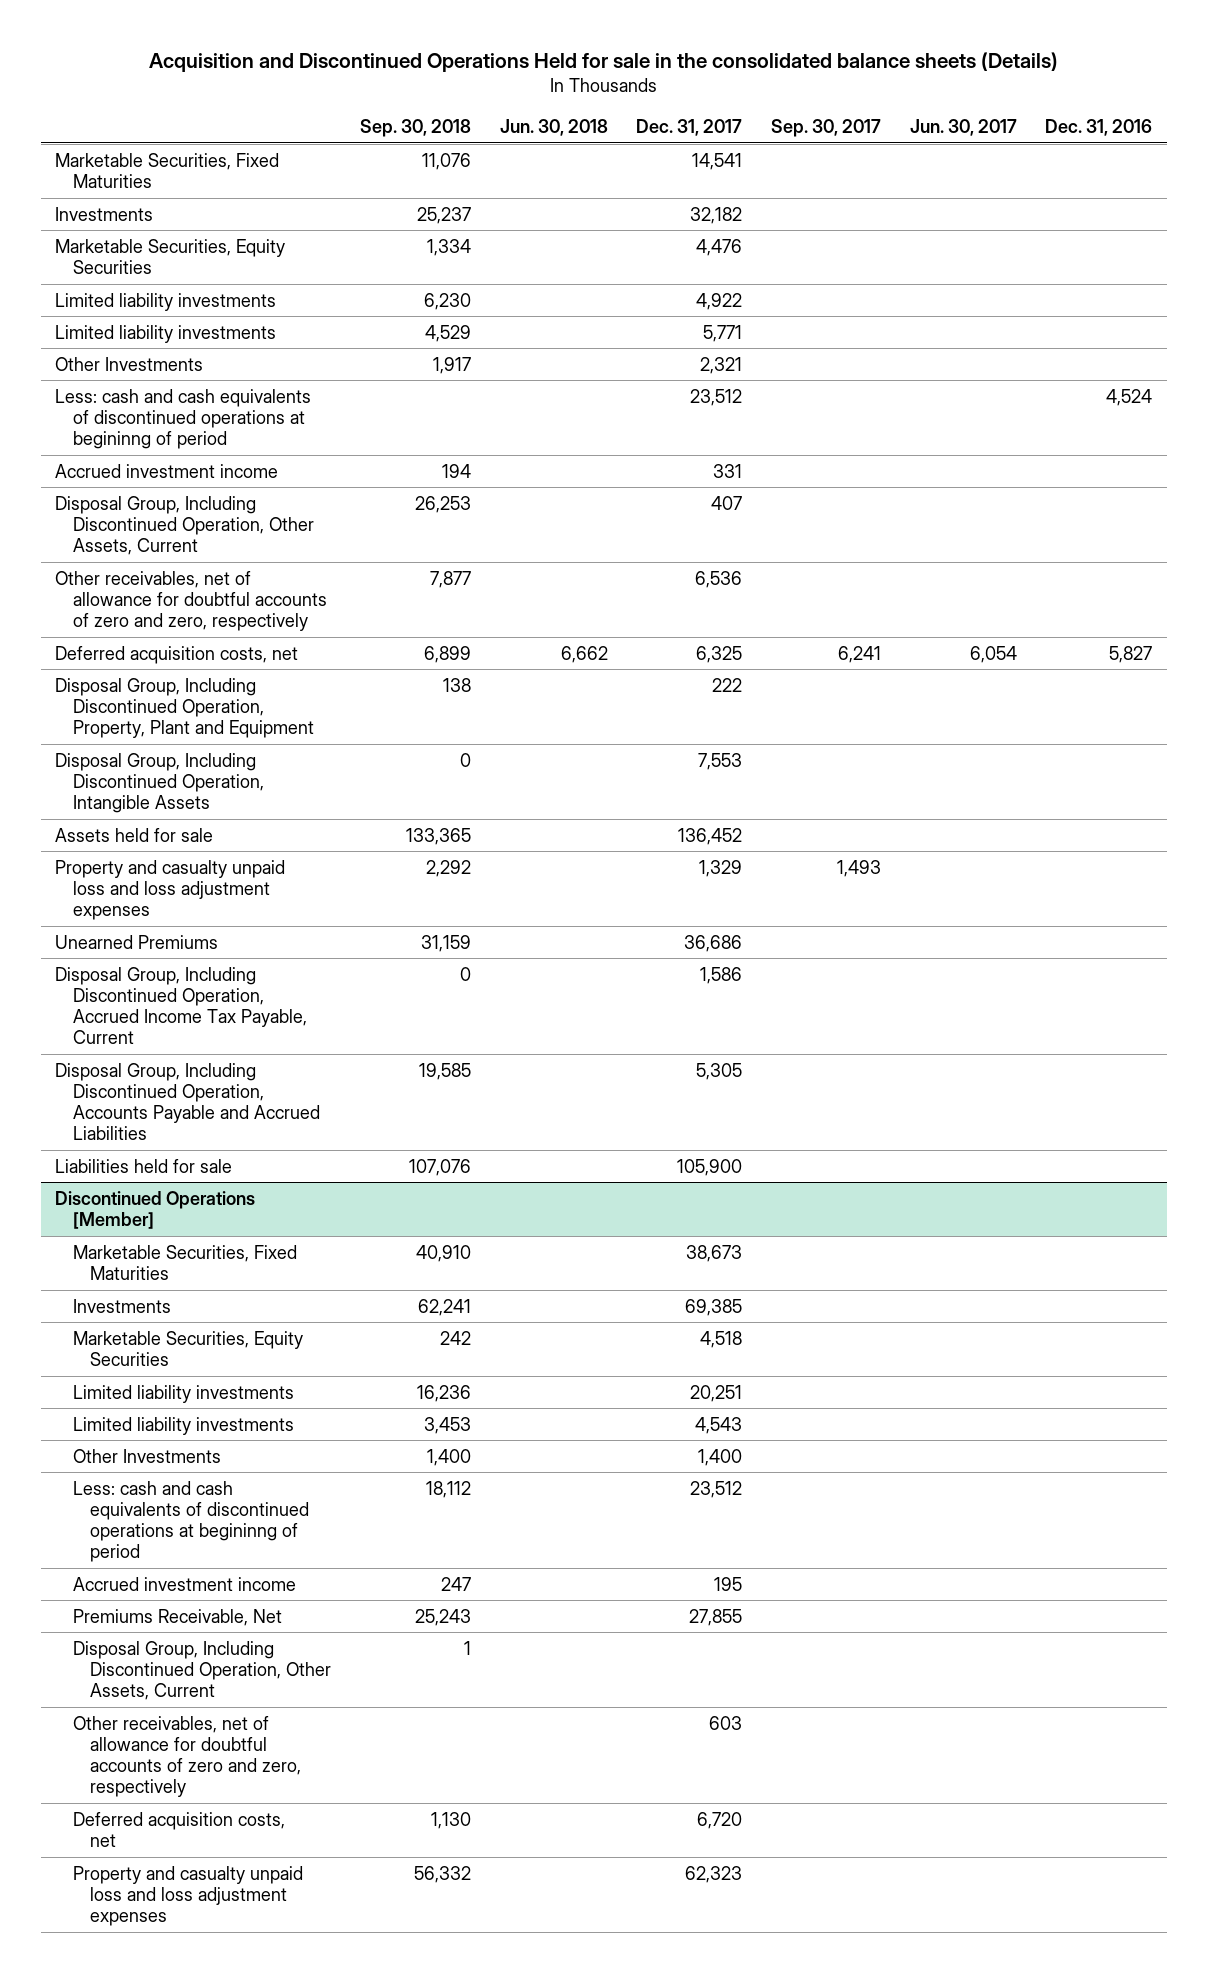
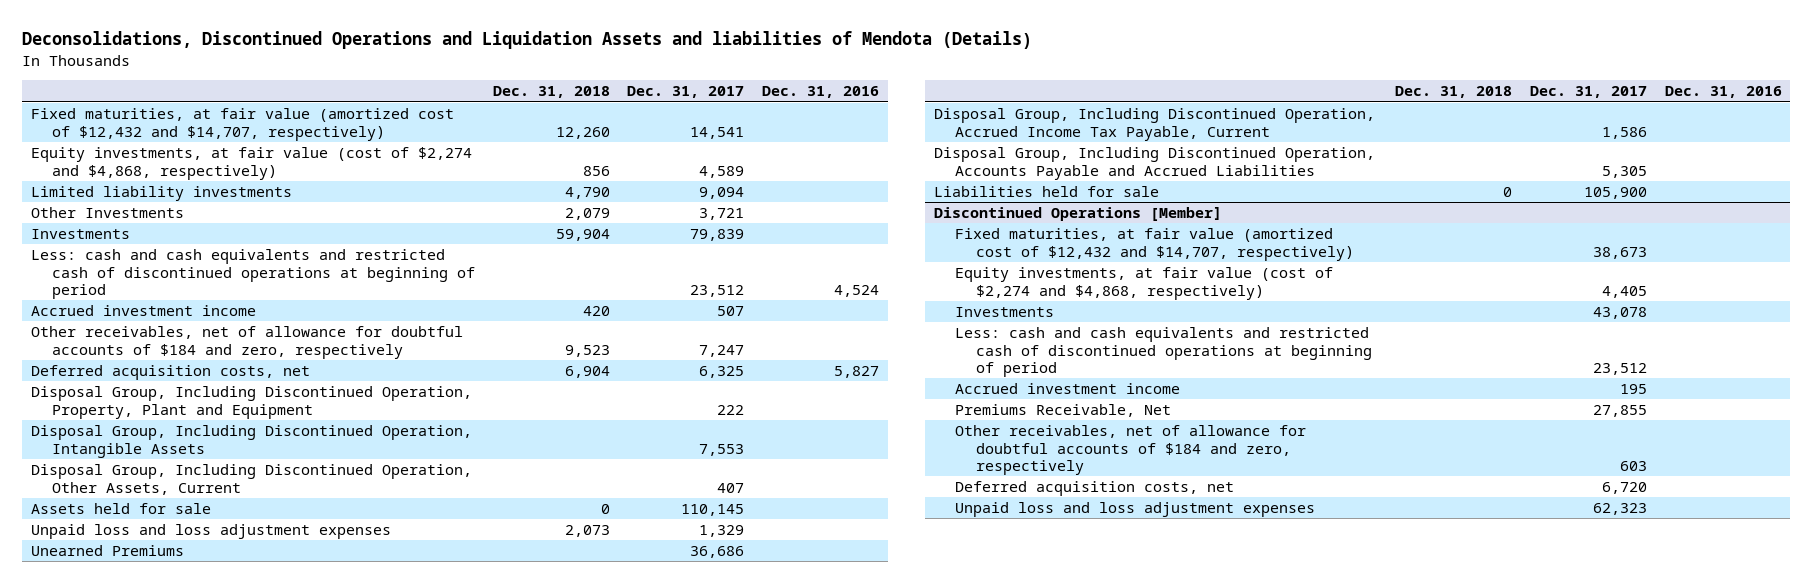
- Acquisition and Discontinued Operations Held for sale in the consolidated balance sheets (Details)
+ Deconsolidations, Discontinued Operations and Liquidation Assets and liabilities of Mendota (Details)
- | Sep. 30, 2018 | Jun. 30, 2018 | Dec. 31, 2017 | Sep. 30, 2017 | Jun. 30, 2017 | Dec. 31, 2016
+ | Dec. 31, 2018 | Dec. 31, 2017 | Dec. 31, 2016
- Marketable Securities, Fixed Maturities | 11,076 | | 14,541 | | |
- Investments | 25,237 | | 32,182 | | |
- Marketable Securities, Equity Securities | 1,334 | | 4,476 | | |
- Limited liability investments | 6,230 | | 4,922 | | |
- Limited liability investments | 4,529 | | 5,771 | | |
- Other Investments | 1,917 | | 2,321 | | |
- Less: cash and cash equivalents of discontinued operations at begininng of period | | | 23,512 | | | 4,524
- Accrued investment income | 194 | | 331 | | |
- Other receivables, net of allowance for doubtful accounts of zero and zero, respectively | 7,877 | | 6,536 | | |
+ Fixed maturities, at fair value (amortized cost of $12,432 and $14,707, respectively) | 12,260 | 14,541 |
+ Equity investments, at fair value (cost of $2,274 and $4,868, respectively) | 856 | 4,589 |
+ Limited liability investments | 4,790 | 9,094 |
+ Other Investments | 2,079 | 3,721 |
+ Investments | 59,904 | 79,839 |
+ Less: cash and cash equivalents and restricted cash of discontinued operations at beginning of period | | 23,512 | 4,524
+ Accrued investment income | 420 | 507 |
+ Other receivables, net of allowance for doubtful accounts of $184 and zero, respectively | 9,523 | 7,247 |
- Assets held for sale | 133,365 | | 136,452 | | |
- Property and casualty unpaid loss and loss adjustment expenses | 2,292 | | 1,329 | 1,493 | |
moved down: Disposal Group, Including Discontinued Operation, Other Assets, Current | | 407 |
+ Assets held for sale | 0 | 110,145 |
+ Unpaid loss and loss adjustment expenses | 2,073 | 1,329 |
@ Discontinued Operations [Member]
- Marketable Securities, Fixed Maturities | 40,910 | | 38,673 | | |
- Investments | 62,241 | | 69,385 | | |
- Marketable Securities, Equity Securities | 242 | | 4,518 | | |
- Limited liability investments | 16,236 | | 20,251 | | |
- Limited liability investments | 3,453 | | 4,543 | | |
- Other Investments | 1,400 | | 1,400 | | |
- Less: cash and cash equivalents of discontinued operations at begininng of period | 18,112 | | 23,512 | | |
+ Fixed maturities, at fair value (amortized cost of $12,432 and $14,707, respectively) | | 38,673 |
+ Equity investments, at fair value (cost of $2,274 and $4,868, respectively) | | 4,405 |
+ Investments | | 43,078 |
+ Less: cash and cash equivalents and restricted cash of discontinued operations at beginning of period | | 23,512 |
- Disposal Group, Including Discontinued Operation, Other Assets, Current | 1 | | | | |
- Other receivables, net of allowance for doubtful accounts of zero and zero, respectively | | | 603 | | |
+ Other receivables, net of allowance for doubtful accounts of $184 and zero, respectively | | 603 |
- Property and casualty unpaid loss and loss adjustment expenses | 56,332 | | 62,323 | | |
+ Unpaid loss and loss adjustment expenses | | 62,323 |

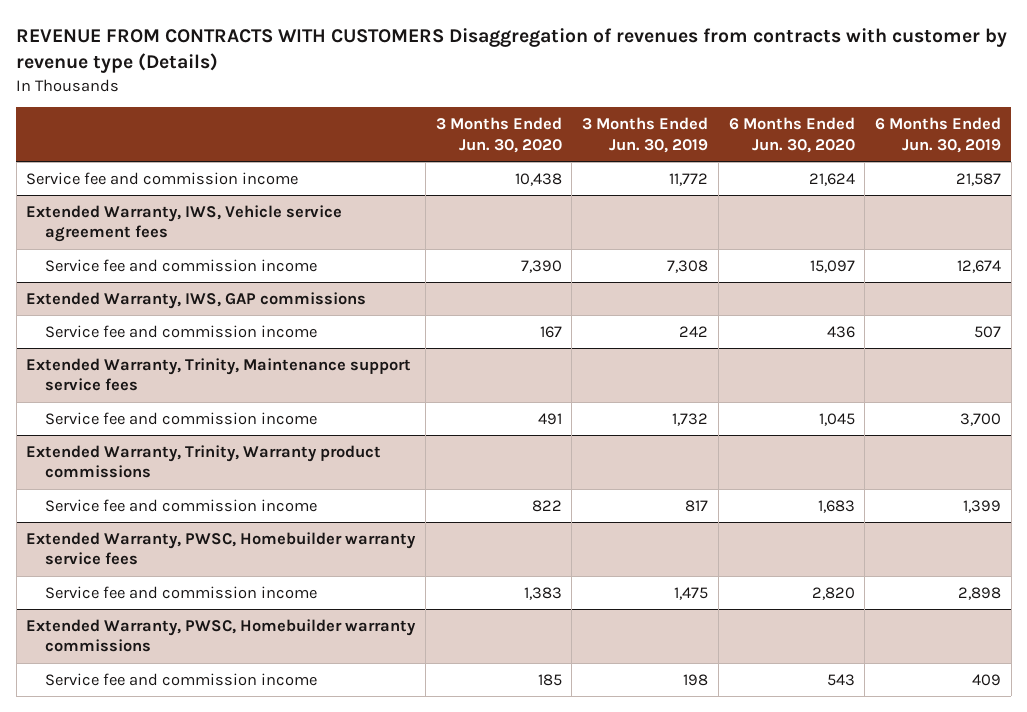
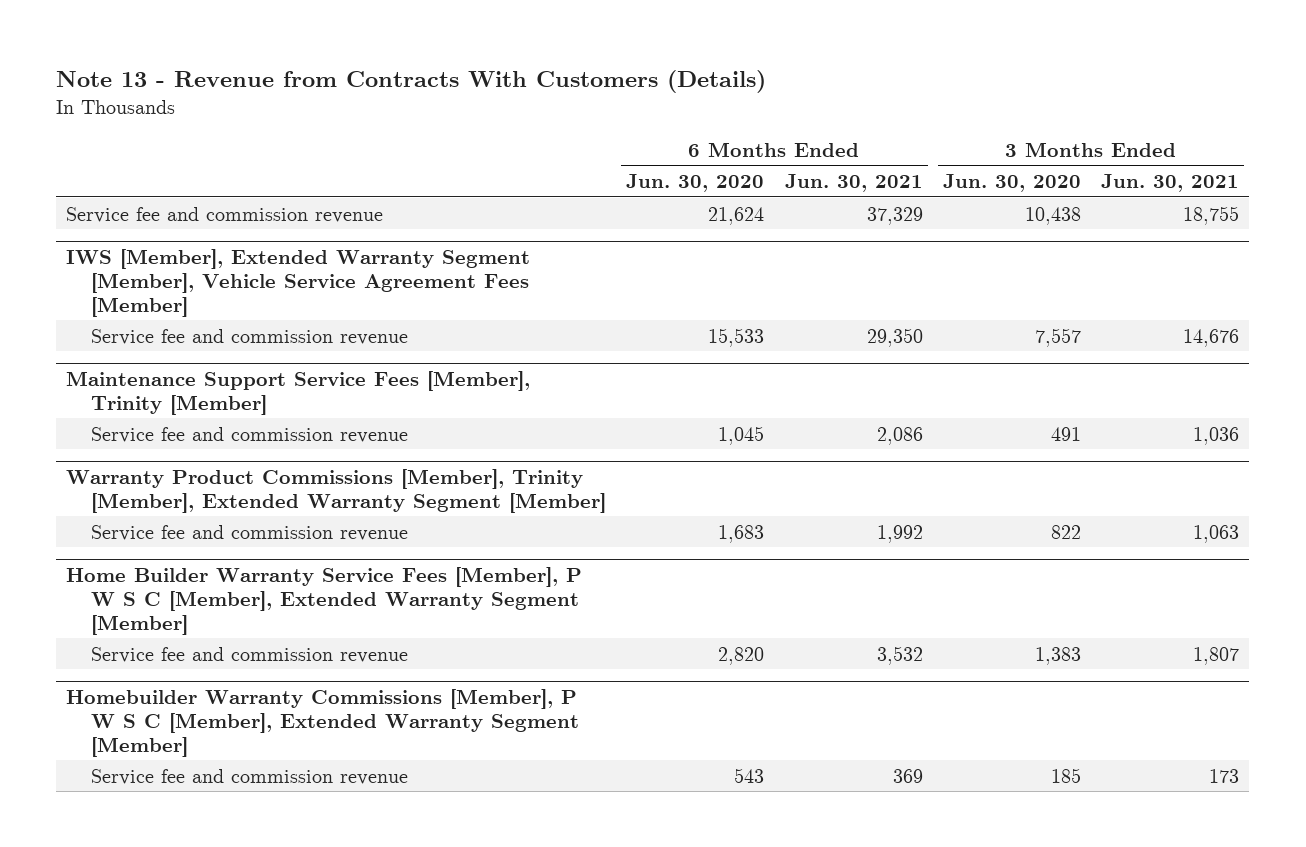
- REVENUE FROM CONTRACTS WITH CUSTOMERS Disaggregation of revenues from contracts with customer by revenue type (Details)
+ Note 13 - Revenue from Contracts With Customers (Details)
- | 3 Months Ended Jun. 30, 2020 | 3 Months Ended Jun. 30, 2019 | 6 Months Ended Jun. 30, 2020 | 6 Months Ended Jun. 30, 2019
+ | 6 Months Ended Jun. 30, 2020 | 6 Months Ended Jun. 30, 2021 | 3 Months Ended Jun. 30, 2020 | 3 Months Ended Jun. 30, 2021
- Service fee and commission income | 10,438 | 11,772 | 21,624 | 21,587
- Extended Warranty, IWS, Vehicle service agreement fees
- Service fee and commission income | 7,390 | 7,308 | 15,097 | 12,674
- Extended Warranty, IWS, GAP commissions
- Service fee and commission income | 167 | 242 | 436 | 507
- Extended Warranty, Trinity, Maintenance support service fees
- Service fee and commission income | 491 | 1,732 | 1,045 | 3,700
- Extended Warranty, Trinity, Warranty product commissions
- Service fee and commission income | 822 | 817 | 1,683 | 1,399
- Extended Warranty, PWSC, Homebuilder warranty service fees
- Service fee and commission income | 1,383 | 1,475 | 2,820 | 2,898
- Extended Warranty, PWSC, Homebuilder warranty commissions
- Service fee and commission income | 185 | 198 | 543 | 409
+ Service fee and commission revenue | 21,624 | 37,329 | 10,438 | 18,755
+ IWS [Member], Extended Warranty Segment [Member], Vehicle Service Agreement Fees [Member]
+ Service fee and commission revenue | 15,533 | 29,350 | 7,557 | 14,676
+ Maintenance Support Service Fees [Member], Trinity [Member]
+ Service fee and commission revenue | 1,045 | 2,086 | 491 | 1,036
+ Warranty Product Commissions [Member], Trinity [Member], Extended Warranty Segment [Member]
+ Service fee and commission revenue | 1,683 | 1,992 | 822 | 1,063
+ Home Builder Warranty Service Fees [Member], P W S C [Member], Extended Warranty Segment [Member]
+ Service fee and commission revenue | 2,820 | 3,532 | 1,383 | 1,807
+ Homebuilder Warranty Commissions [Member], P W S C [Member], Extended Warranty Segment [Member]
+ Service fee and commission revenue | 543 | 369 | 185 | 173

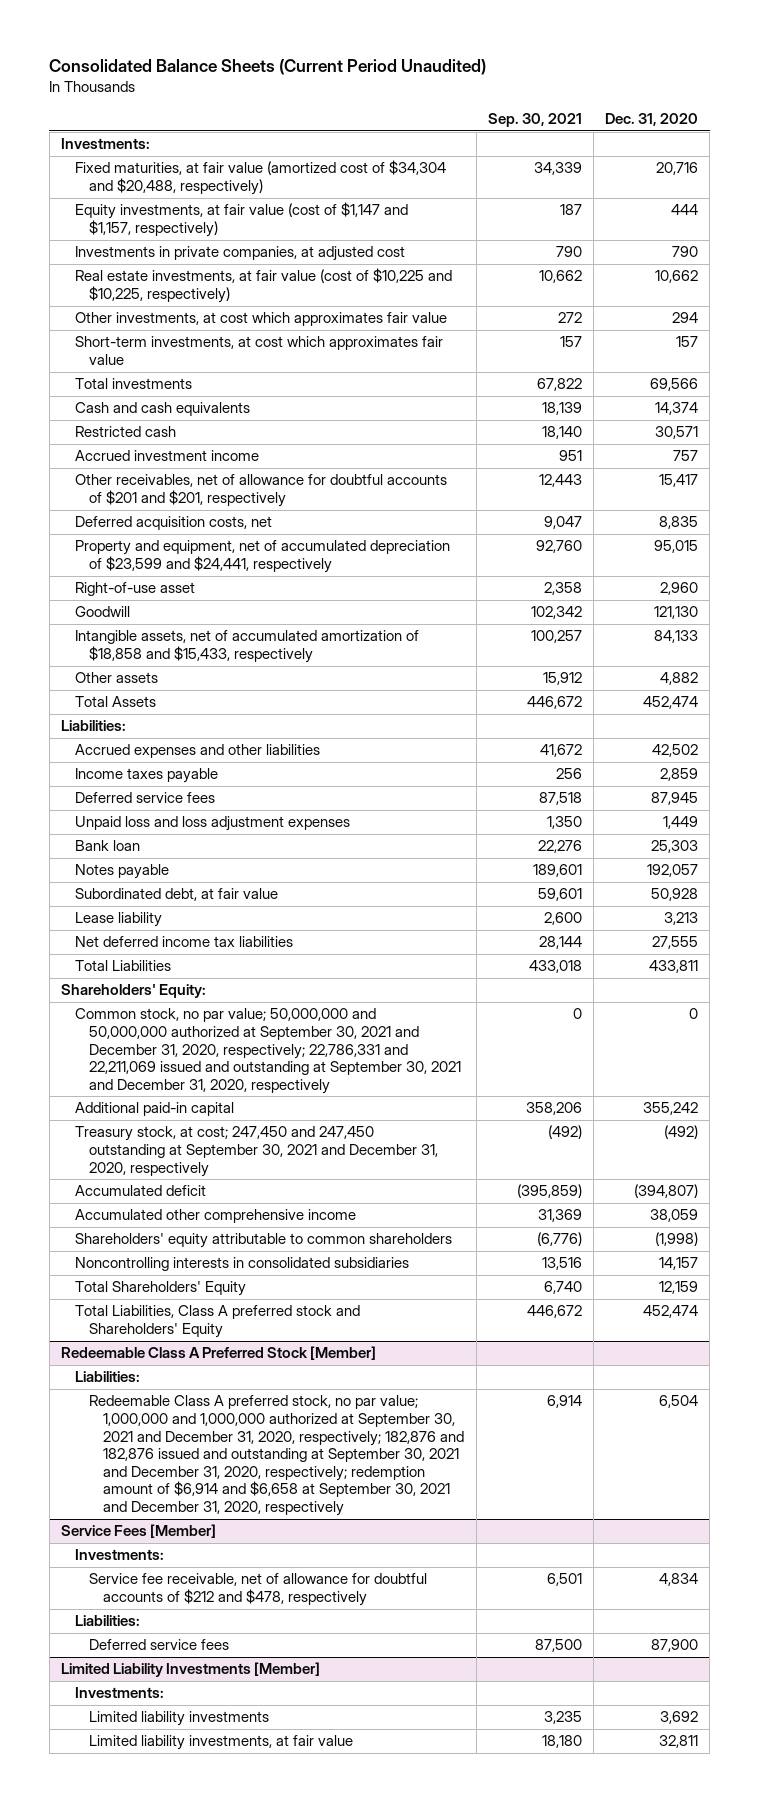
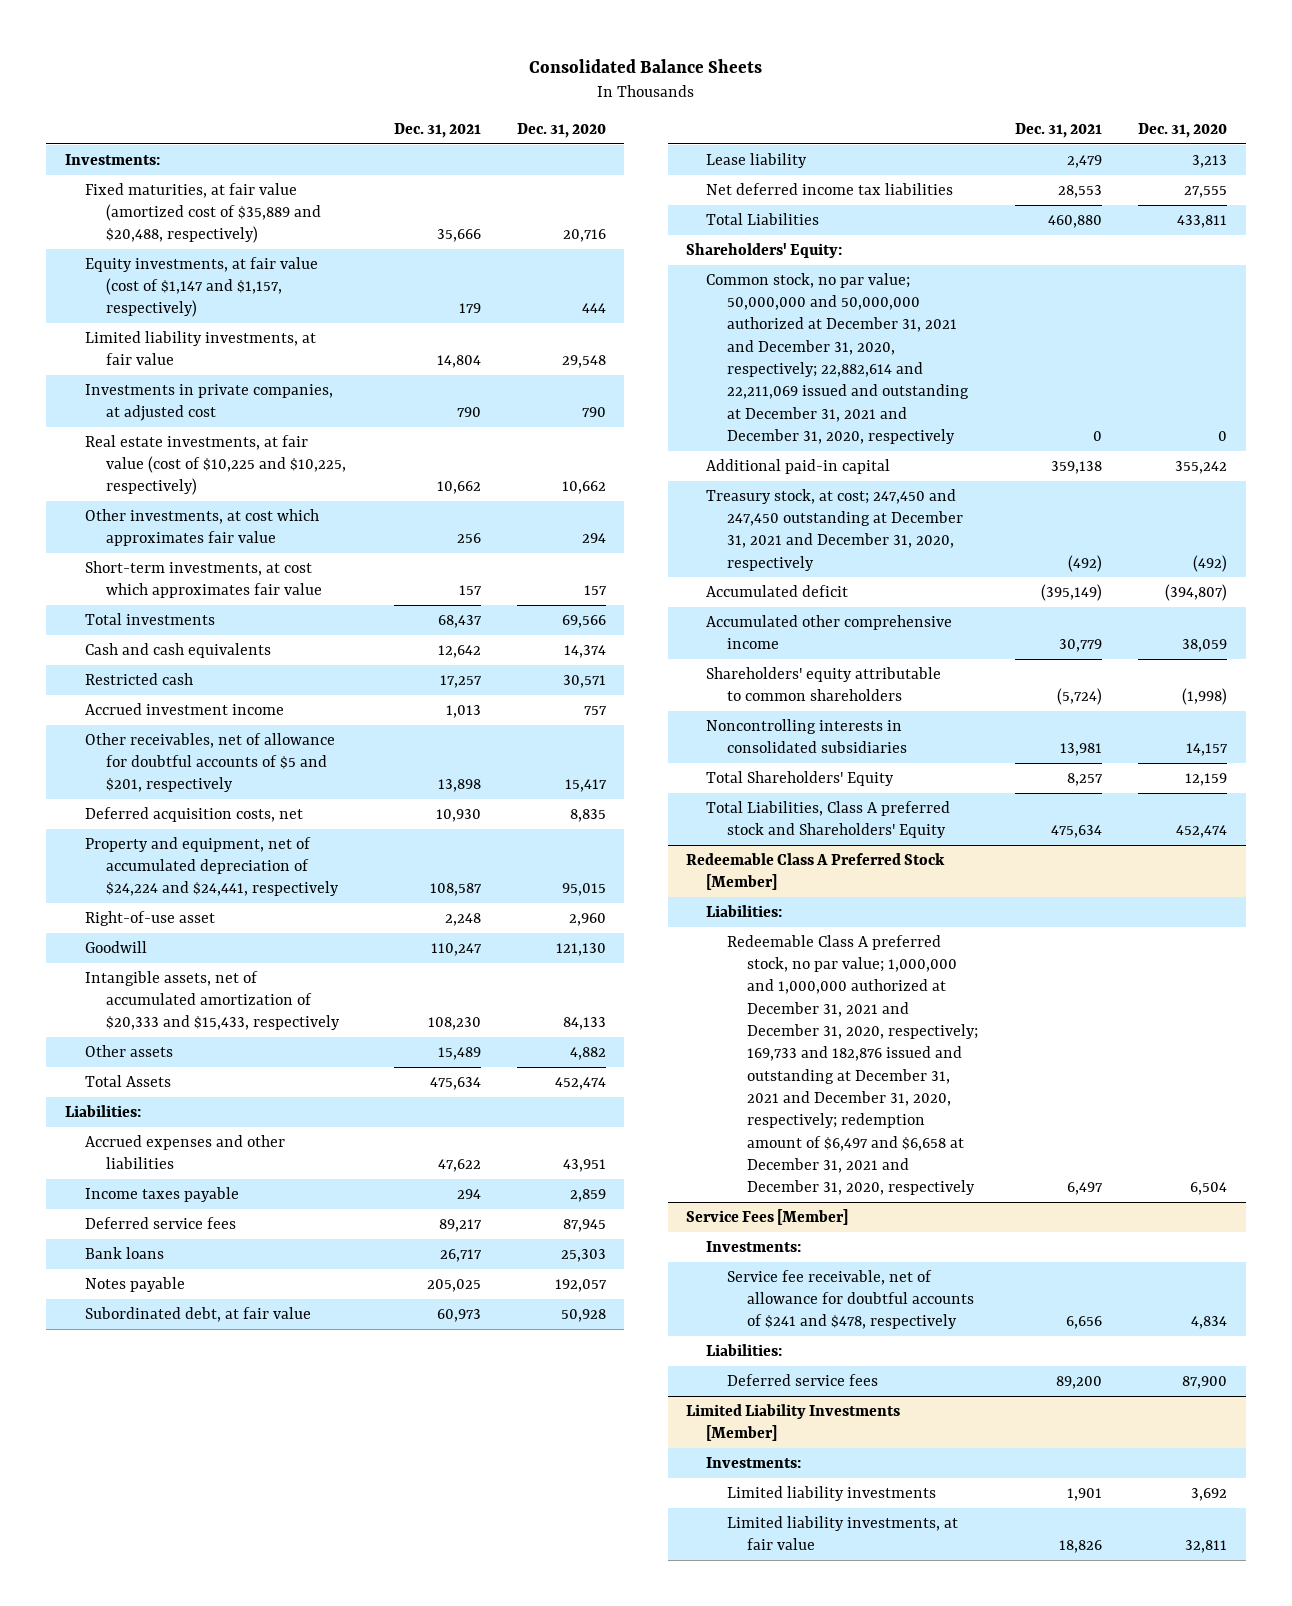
- Consolidated Balance Sheets (Current Period Unaudited)
+ Consolidated Balance Sheets
- | Sep. 30, 2021 | Dec. 31, 2020
+ | Dec. 31, 2021 | Dec. 31, 2020
- Fixed maturities, at fair value (amortized cost of $34,304 and $20,488, respectively) | 34,339 | 20,716
+ Fixed maturities, at fair value (amortized cost of $35,889 and $20,488, respectively) | 35,666 | 20,716
+ Limited liability investments, at fair value | 14,804 | 29,548
- Other receivables, net of allowance for doubtful accounts of $201 and $201, respectively | 12,443 | 15,417
+ Other receivables, net of allowance for doubtful accounts of $5 and $201, respectively | 13,898 | 15,417
- Property and equipment, net of accumulated depreciation of $23,599 and $24,441, respectively | 92,760 | 95,015
+ Property and equipment, net of accumulated depreciation of $24,224 and $24,441, respectively | 108,587 | 95,015
- Intangible assets, net of accumulated amortization of $18,858 and $15,433, respectively | 100,257 | 84,133
+ Intangible assets, net of accumulated amortization of $20,333 and $15,433, respectively | 108,230 | 84,133
- Accrued expenses and other liabilities | 41,672 | 42,502
+ Accrued expenses and other liabilities | 47,622 | 43,951
- Unpaid loss and loss adjustment expenses | 1,350 | 1,449
- Bank loan | 22,276 | 25,303
+ Bank loans | 26,717 | 25,303
- Common stock, no par value; 50,000,000 and 50,000,000 authorized at September 30, 2021 and December 31, 2020, respectively; 22,786,331 and 22,211,069 issued and outstanding at September 30, 2021 and December 31, 2020, respectively | 0 | 0
+ Common stock, no par value; 50,000,000 and 50,000,000 authorized at December 31, 2021 and December 31, 2020, respectively; 22,882,614 and 22,211,069 issued and outstanding at December 31, 2021 and December 31, 2020, respectively | 0 | 0
- Treasury stock, at cost; 247,450 and 247,450 outstanding at September 30, 2021 and December 31, 2020, respectively | (492) | (492)
+ Treasury stock, at cost; 247,450 and 247,450 outstanding at December 31, 2021 and December 31, 2020, respectively | (492) | (492)
@ Redeemable Class A Preferred Stock [Member]
- Redeemable Class A preferred stock, no par value; 1,000,000 and 1,000,000 authorized at September 30, 2021 and December 31, 2020, respectively; 182,876 and 182,876 issued and outstanding at September 30, 2021 and December 31, 2020, respectively; redemption amount of $6,914 and $6,658 at September 30, 2021 and December 31, 2020, respectively | 6,914 | 6,504
+ Redeemable Class A preferred stock, no par value; 1,000,000 and 1,000,000 authorized at December 31, 2021 and December 31, 2020, respectively; 169,733 and 182,876 issued and outstanding at December 31, 2021 and December 31, 2020, respectively; redemption amount of $6,497 and $6,658 at December 31, 2021 and December 31, 2020, respectively | 6,497 | 6,504
@ Service Fees [Member]
- Service fee receivable, net of allowance for doubtful accounts of $212 and $478, respectively | 6,501 | 4,834
+ Service fee receivable, net of allowance for doubtful accounts of $241 and $478, respectively | 6,656 | 4,834

